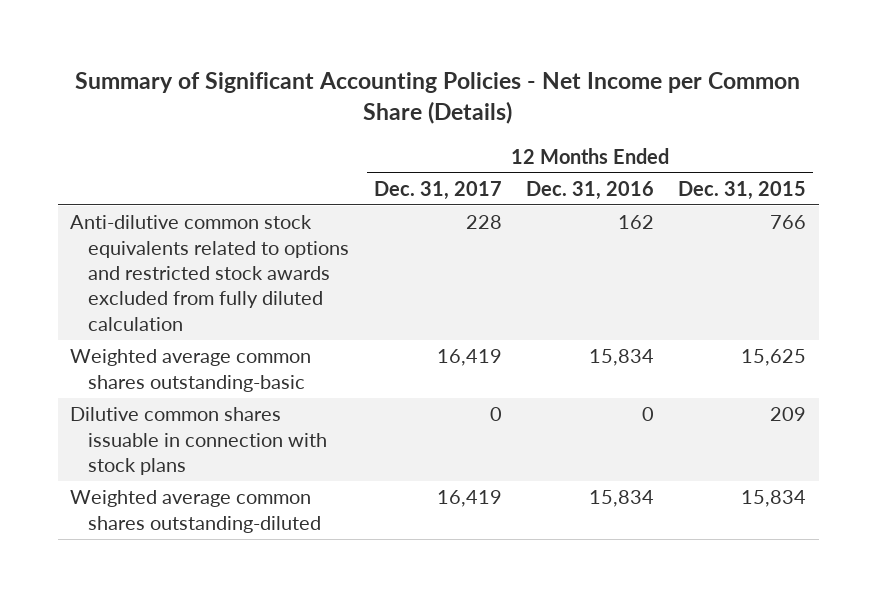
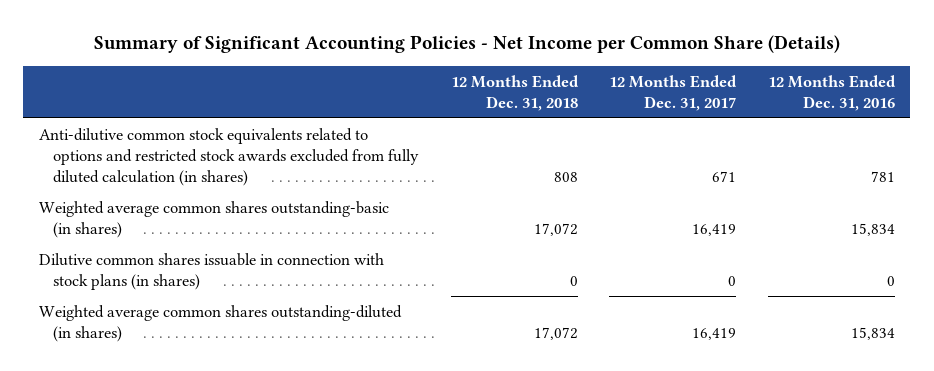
- | 12 Months Ended Dec. 31, 2017 | 12 Months Ended Dec. 31, 2016 | 12 Months Ended Dec. 31, 2015
+ | 12 Months Ended Dec. 31, 2018 | 12 Months Ended Dec. 31, 2017 | 12 Months Ended Dec. 31, 2016
- Anti-dilutive common stock equivalents related to options and restricted stock awards excluded from fully diluted calculation | 228 | 162 | 766
- Weighted average common shares outstanding-basic | 16,419 | 15,834 | 15,625
- Dilutive common shares issuable in connection with stock plans | 0 | 0 | 209
- Weighted average common shares outstanding-diluted | 16,419 | 15,834 | 15,834
+ Anti-dilutive common stock equivalents related to options and restricted stock awards excluded from fully diluted calculation (in shares) | 808 | 671 | 781
+ Weighted average common shares outstanding-basic (in shares) | 17,072 | 16,419 | 15,834
+ Dilutive common shares issuable in connection with stock plans (in shares) | 0 | 0 | 0
+ Weighted average common shares outstanding-diluted (in shares) | 17,072 | 16,419 | 15,834

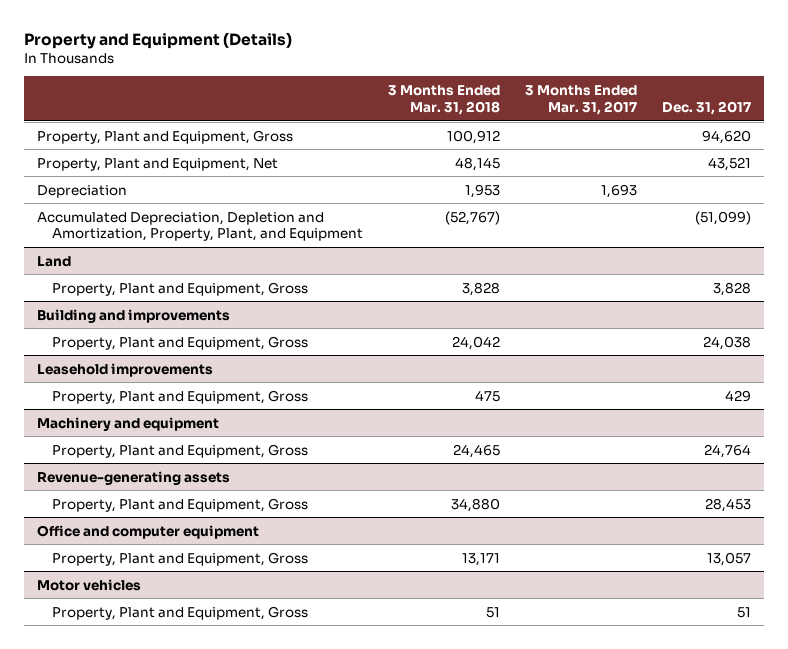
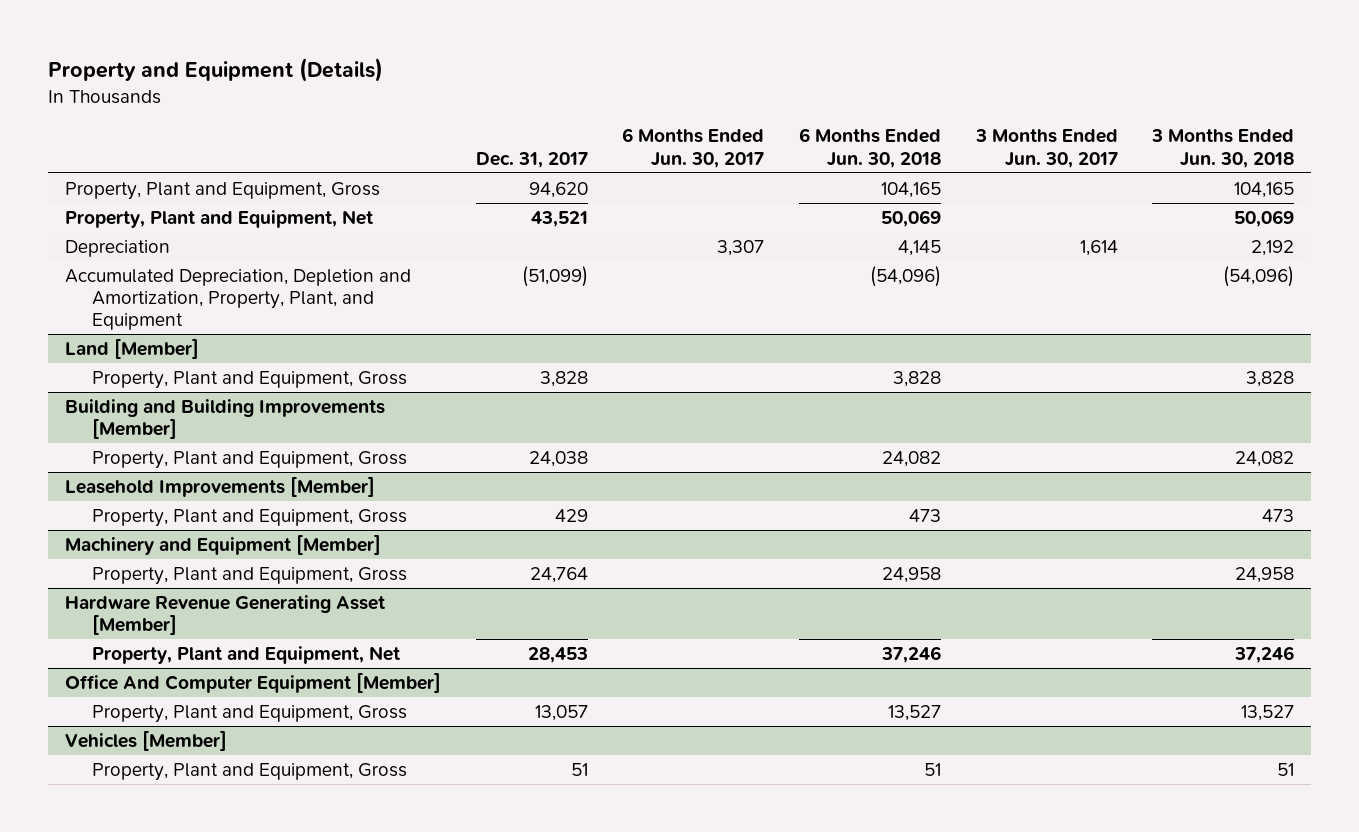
- | 3 Months Ended Mar. 31, 2018 | 3 Months Ended Mar. 31, 2017 | Dec. 31, 2017
+ | Dec. 31, 2017 | 6 Months Ended Jun. 30, 2017 | 6 Months Ended Jun. 30, 2018 | 3 Months Ended Jun. 30, 2017 | 3 Months Ended Jun. 30, 2018
- Land
+ Land [Member]
- Building and improvements
+ Building and Building Improvements [Member]
- Leasehold improvements
+ Leasehold Improvements [Member]
- Machinery and equipment
+ Machinery and Equipment [Member]
- Revenue-generating assets
- Property, Plant and Equipment, Gross | 34,880 | | 28,453
- Office and computer equipment
+ Hardware Revenue Generating Asset [Member]
+ Property, Plant and Equipment, Net | 28,453 | | 37,246 | | 37,246
+ Office And Computer Equipment [Member]
- Motor vehicles
+ Vehicles [Member]

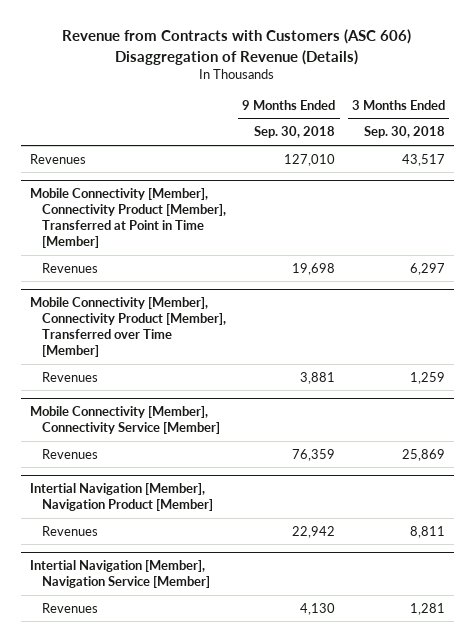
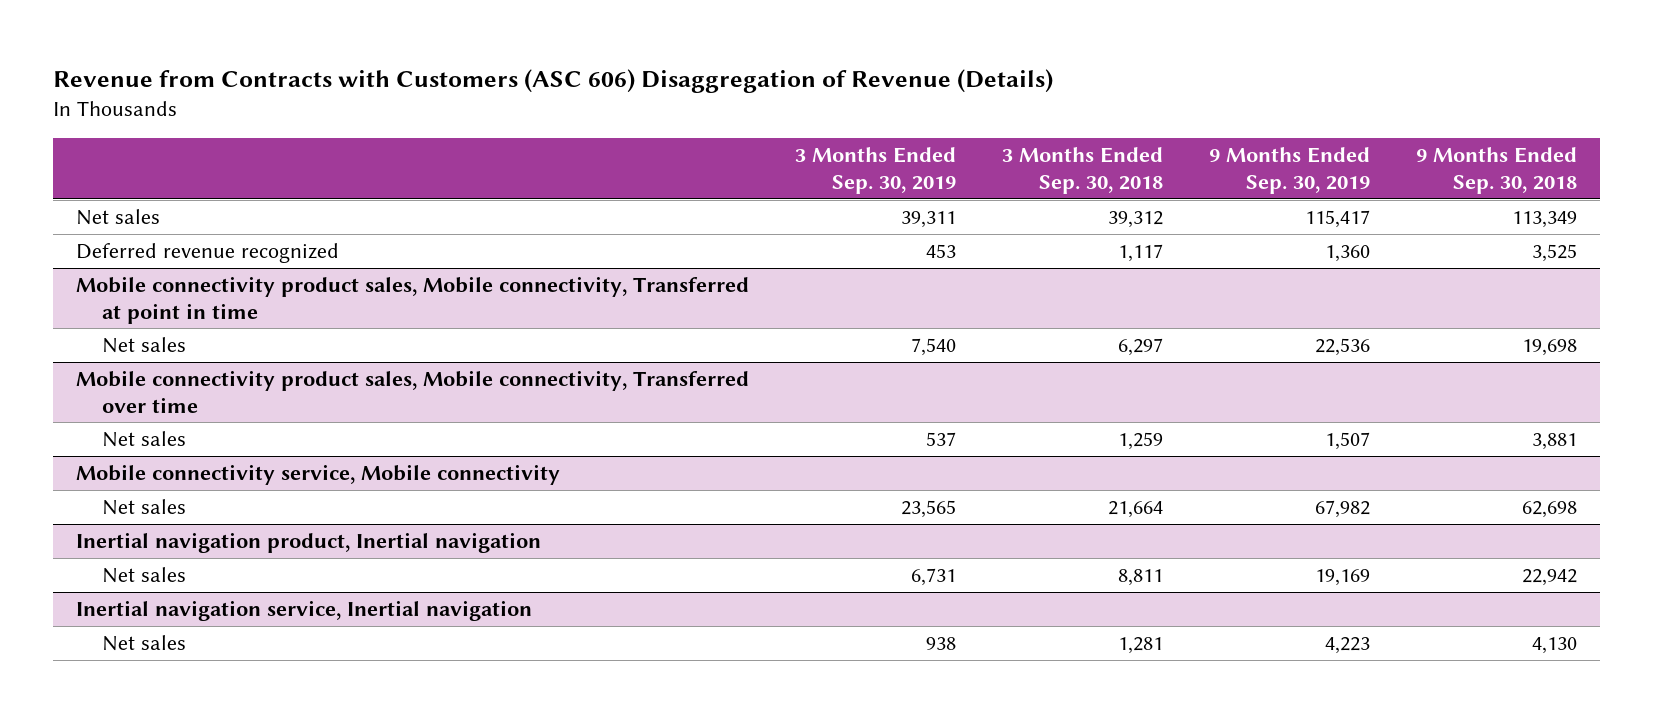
- | 9 Months Ended Sep. 30, 2018 | 3 Months Ended Sep. 30, 2018
+ | 3 Months Ended Sep. 30, 2019 | 3 Months Ended Sep. 30, 2018 | 9 Months Ended Sep. 30, 2019 | 9 Months Ended Sep. 30, 2018
- Revenues | 127,010 | 43,517
- Mobile Connectivity [Member], Connectivity Product [Member], Transferred at Point in Time [Member]
- Revenues | 19,698 | 6,297
- Mobile Connectivity [Member], Connectivity Product [Member], Transferred over Time [Member]
- Revenues | 3,881 | 1,259
- Mobile Connectivity [Member], Connectivity Service [Member]
- Revenues | 76,359 | 25,869
- Intertial Navigation [Member], Navigation Product [Member]
- Revenues | 22,942 | 8,811
- Intertial Navigation [Member], Navigation Service [Member]
- Revenues | 4,130 | 1,281
+ Net sales | 39,311 | 39,312 | 115,417 | 113,349
+ Deferred revenue recognized | 453 | 1,117 | 1,360 | 3,525
+ Mobile connectivity product sales, Mobile connectivity, Transferred at point in time
+ Net sales | 7,540 | 6,297 | 22,536 | 19,698
+ Mobile connectivity product sales, Mobile connectivity, Transferred over time
+ Net sales | 537 | 1,259 | 1,507 | 3,881
+ Mobile connectivity service, Mobile connectivity
+ Net sales | 23,565 | 21,664 | 67,982 | 62,698
+ Inertial navigation product, Inertial navigation
+ Net sales | 6,731 | 8,811 | 19,169 | 22,942
+ Inertial navigation service, Inertial navigation
+ Net sales | 938 | 1,281 | 4,223 | 4,130

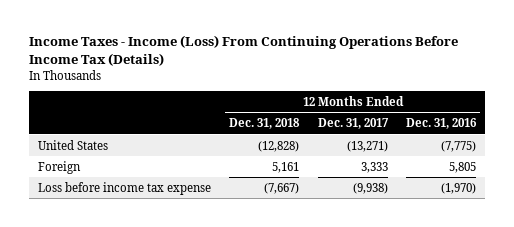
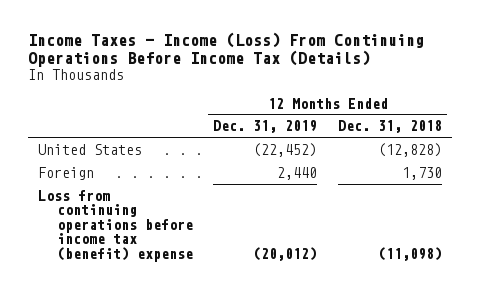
- | 12 Months Ended Dec. 31, 2018 | 12 Months Ended Dec. 31, 2017 | 12 Months Ended Dec. 31, 2016
+ | 12 Months Ended Dec. 31, 2019 | 12 Months Ended Dec. 31, 2018
- Foreign | 5,161 | 3,333 | 5,805
- Loss before income tax expense | (7,667) | (9,938) | (1,970)
+ Foreign | 2,440 | 1,730
+ Loss from continuing operations before income tax (benefit) expense | (20,012) | (11,098)

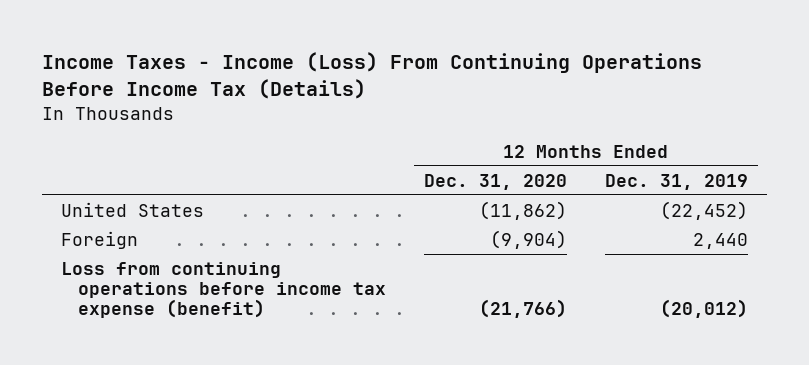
- | 12 Months Ended Dec. 31, 2019 | 12 Months Ended Dec. 31, 2018
+ | 12 Months Ended Dec. 31, 2020 | 12 Months Ended Dec. 31, 2019
- Loss from continuing operations before income tax (benefit) expense | (20,012) | (11,098)
+ Loss from continuing operations before income tax expense (benefit) | (21,766) | (20,012)

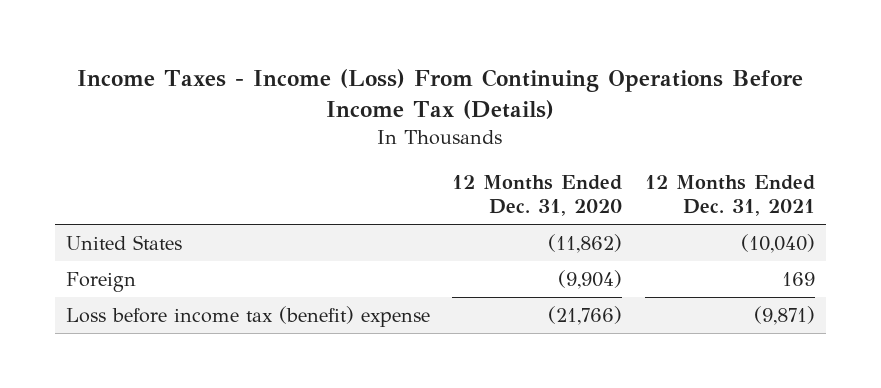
- | 12 Months Ended Dec. 31, 2020 | 12 Months Ended Dec. 31, 2019
+ | 12 Months Ended Dec. 31, 2020 | 12 Months Ended Dec. 31, 2021
- Loss from continuing operations before income tax expense (benefit) | (21,766) | (20,012)
+ Loss before income tax (benefit) expense | (21,766) | (9,871)

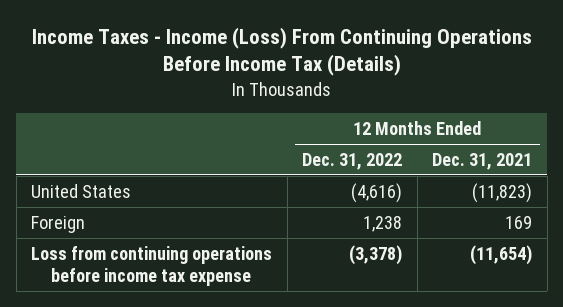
- | 12 Months Ended Dec. 31, 2020 | 12 Months Ended Dec. 31, 2021
+ | 12 Months Ended Dec. 31, 2022 | 12 Months Ended Dec. 31, 2021
- United States | (11,862) | (10,040)
+ United States | (4,616) | (11,823)
- Loss before income tax (benefit) expense | (21,766) | (9,871)
+ Loss from continuing operations before income tax expense | (3,378) | (11,654)

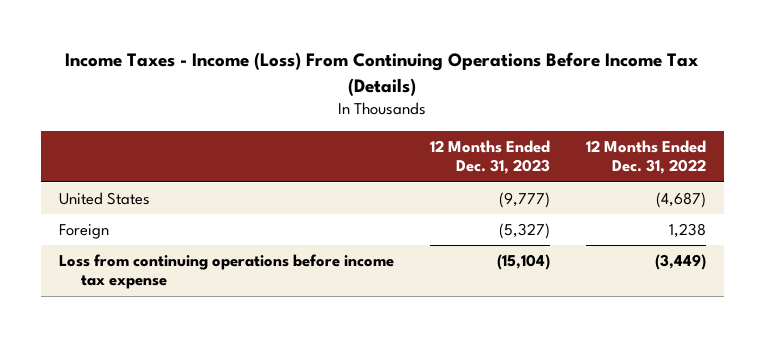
- | 12 Months Ended Dec. 31, 2022 | 12 Months Ended Dec. 31, 2021
+ | 12 Months Ended Dec. 31, 2023 | 12 Months Ended Dec. 31, 2022
- United States | (4,616) | (11,823)
+ United States | (9,777) | (4,687)
- Loss from continuing operations before income tax expense | (3,378) | (11,654)
+ Loss from continuing operations before income tax expense | (15,104) | (3,449)

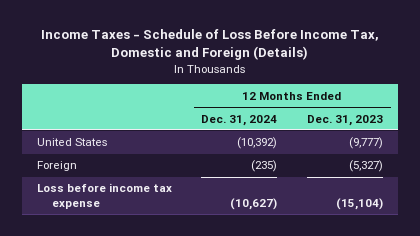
- Income Taxes - Income (Loss) From Continuing Operations Before Income Tax (Details)
+ Income Taxes - Schedule of Loss Before Income Tax, Domestic and Foreign (Details)
- | 12 Months Ended Dec. 31, 2023 | 12 Months Ended Dec. 31, 2022
+ | 12 Months Ended Dec. 31, 2024 | 12 Months Ended Dec. 31, 2023
- Loss from continuing operations before income tax expense | (15,104) | (3,449)
+ Loss before income tax expense | (10,627) | (15,104)

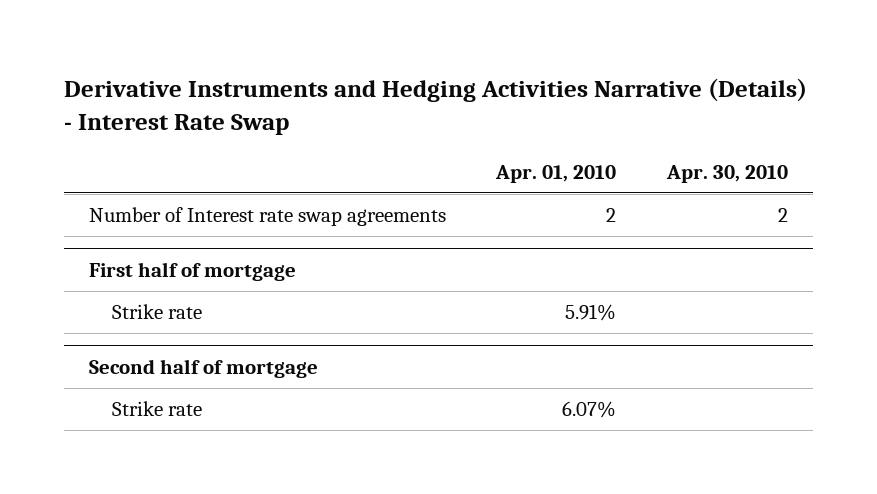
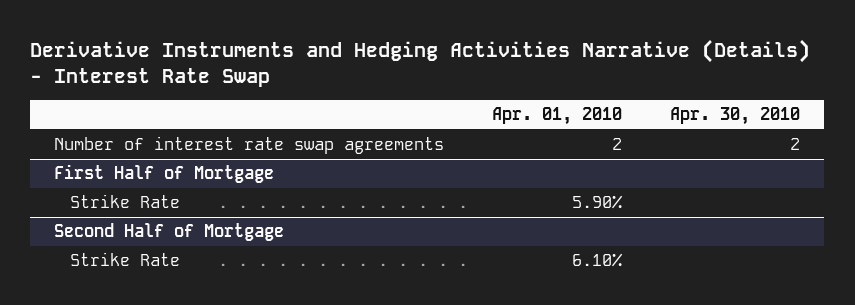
- Number of Interest rate swap agreements | 2 | 2
- First half of mortgage
- Strike rate | 5.91% |
- Second half of mortgage
- Strike rate | 6.07% |
+ Number of interest rate swap agreements | 2 | 2
+ First Half of Mortgage
+ Strike Rate | 5.90% |
+ Second Half of Mortgage
+ Strike Rate | 6.10% |

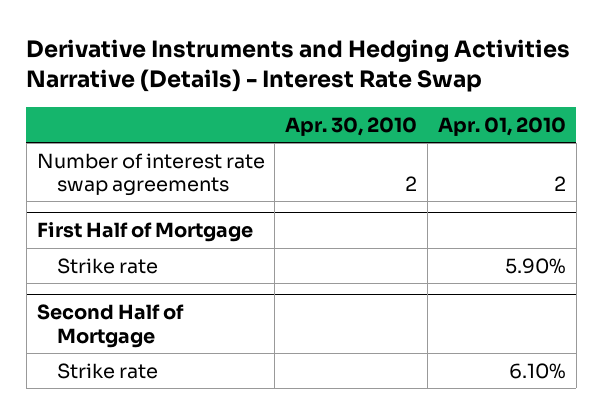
- | Apr. 01, 2010 | Apr. 30, 2010
+ | Apr. 30, 2010 | Apr. 01, 2010
@ First Half of Mortgage
- Strike Rate | 5.90% |
+ Strike rate | | 5.90%
@ Second Half of Mortgage
- Strike Rate | 6.10% |
+ Strike rate | | 6.10%

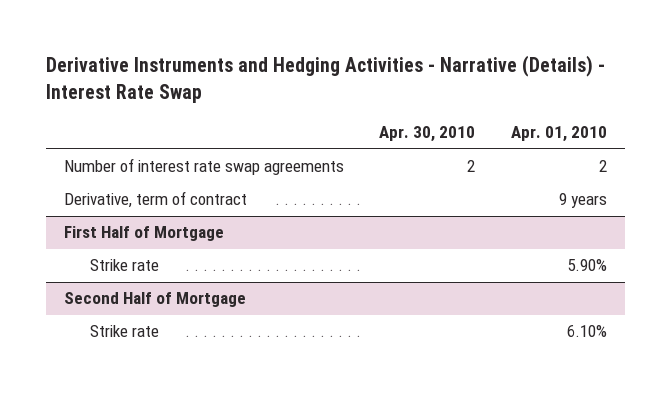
- Derivative Instruments and Hedging Activities Narrative (Details) - Interest Rate Swap
+ Derivative Instruments and Hedging Activities - Narrative (Details) - Interest Rate Swap
+ Derivative, term of contract | | 9 years

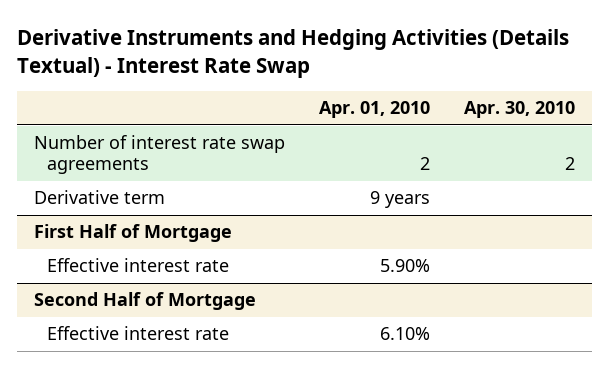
- Derivative Instruments and Hedging Activities - Narrative (Details) - Interest Rate Swap
+ Derivative Instruments and Hedging Activities (Details Textual) - Interest Rate Swap
- | Apr. 30, 2010 | Apr. 01, 2010
+ | Apr. 01, 2010 | Apr. 30, 2010
- Derivative, term of contract | | 9 years
+ Derivative term | 9 years |
@ First Half of Mortgage
- Strike rate | | 5.90%
+ Effective interest rate | 5.90% |
@ Second Half of Mortgage
- Strike rate | | 6.10%
+ Effective interest rate | 6.10% |

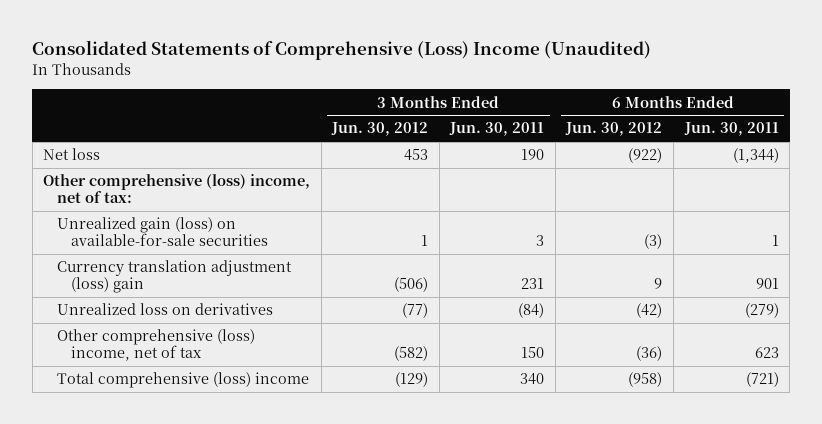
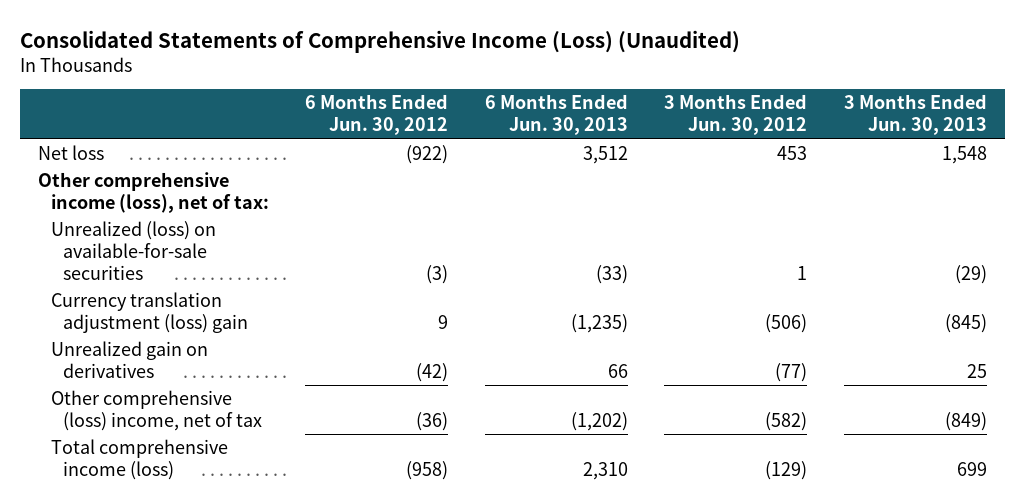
- Consolidated Statements of Comprehensive (Loss) Income (Unaudited)
+ Consolidated Statements of Comprehensive Income (Loss) (Unaudited)
- | 3 Months Ended Jun. 30, 2012 | 3 Months Ended Jun. 30, 2011 | 6 Months Ended Jun. 30, 2012 | 6 Months Ended Jun. 30, 2011
+ | 6 Months Ended Jun. 30, 2012 | 6 Months Ended Jun. 30, 2013 | 3 Months Ended Jun. 30, 2012 | 3 Months Ended Jun. 30, 2013
- Other comprehensive (loss) income, net of tax:
- Unrealized gain (loss) on available-for-sale securities | 1 | 3 | (3) | 1
+ Other comprehensive income (loss), net of tax:
+ Unrealized (loss) on available-for-sale securities | (3) | (33) | 1 | (29)
- Unrealized loss on derivatives | (77) | (84) | (42) | (279)
+ Unrealized gain on derivatives | (42) | 66 | (77) | 25
- Total comprehensive (loss) income | (129) | 340 | (958) | (721)
+ Total comprehensive income (loss) | (958) | 2,310 | (129) | 699

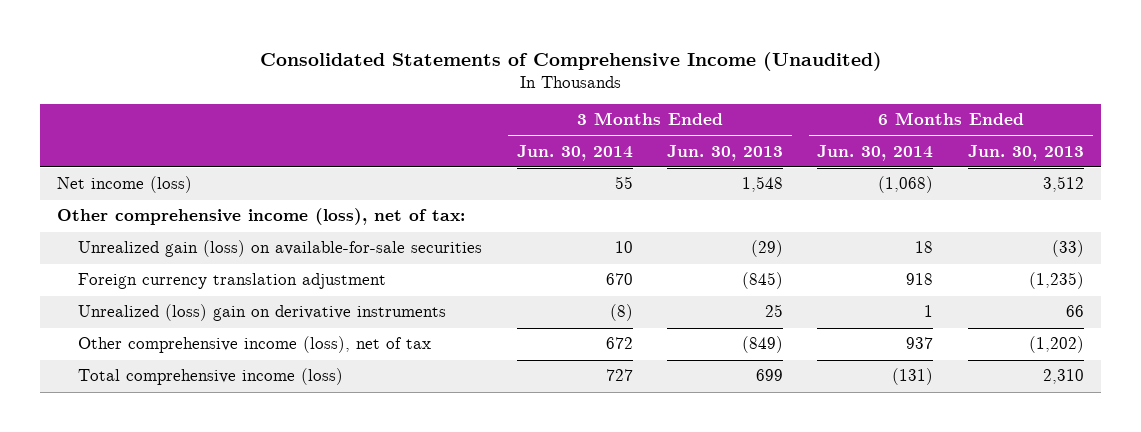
- Consolidated Statements of Comprehensive Income (Loss) (Unaudited)
+ Consolidated Statements of Comprehensive Income (Unaudited)
- | 6 Months Ended Jun. 30, 2012 | 6 Months Ended Jun. 30, 2013 | 3 Months Ended Jun. 30, 2012 | 3 Months Ended Jun. 30, 2013
+ | 3 Months Ended Jun. 30, 2014 | 3 Months Ended Jun. 30, 2013 | 6 Months Ended Jun. 30, 2014 | 6 Months Ended Jun. 30, 2013
- Net loss | (922) | 3,512 | 453 | 1,548
+ Net income (loss) | 55 | 1,548 | (1,068) | 3,512
- Unrealized (loss) on available-for-sale securities | (3) | (33) | 1 | (29)
- Currency translation adjustment (loss) gain | 9 | (1,235) | (506) | (845)
- Unrealized gain on derivatives | (42) | 66 | (77) | 25
- Other comprehensive (loss) income, net of tax | (36) | (1,202) | (582) | (849)
+ Unrealized gain (loss) on available-for-sale securities | 10 | (29) | 18 | (33)
+ Foreign currency translation adjustment | 670 | (845) | 918 | (1,235)
+ Unrealized (loss) gain on derivative instruments | (8) | 25 | 1 | 66
+ Other comprehensive income (loss), net of tax | 672 | (849) | 937 | (1,202)

